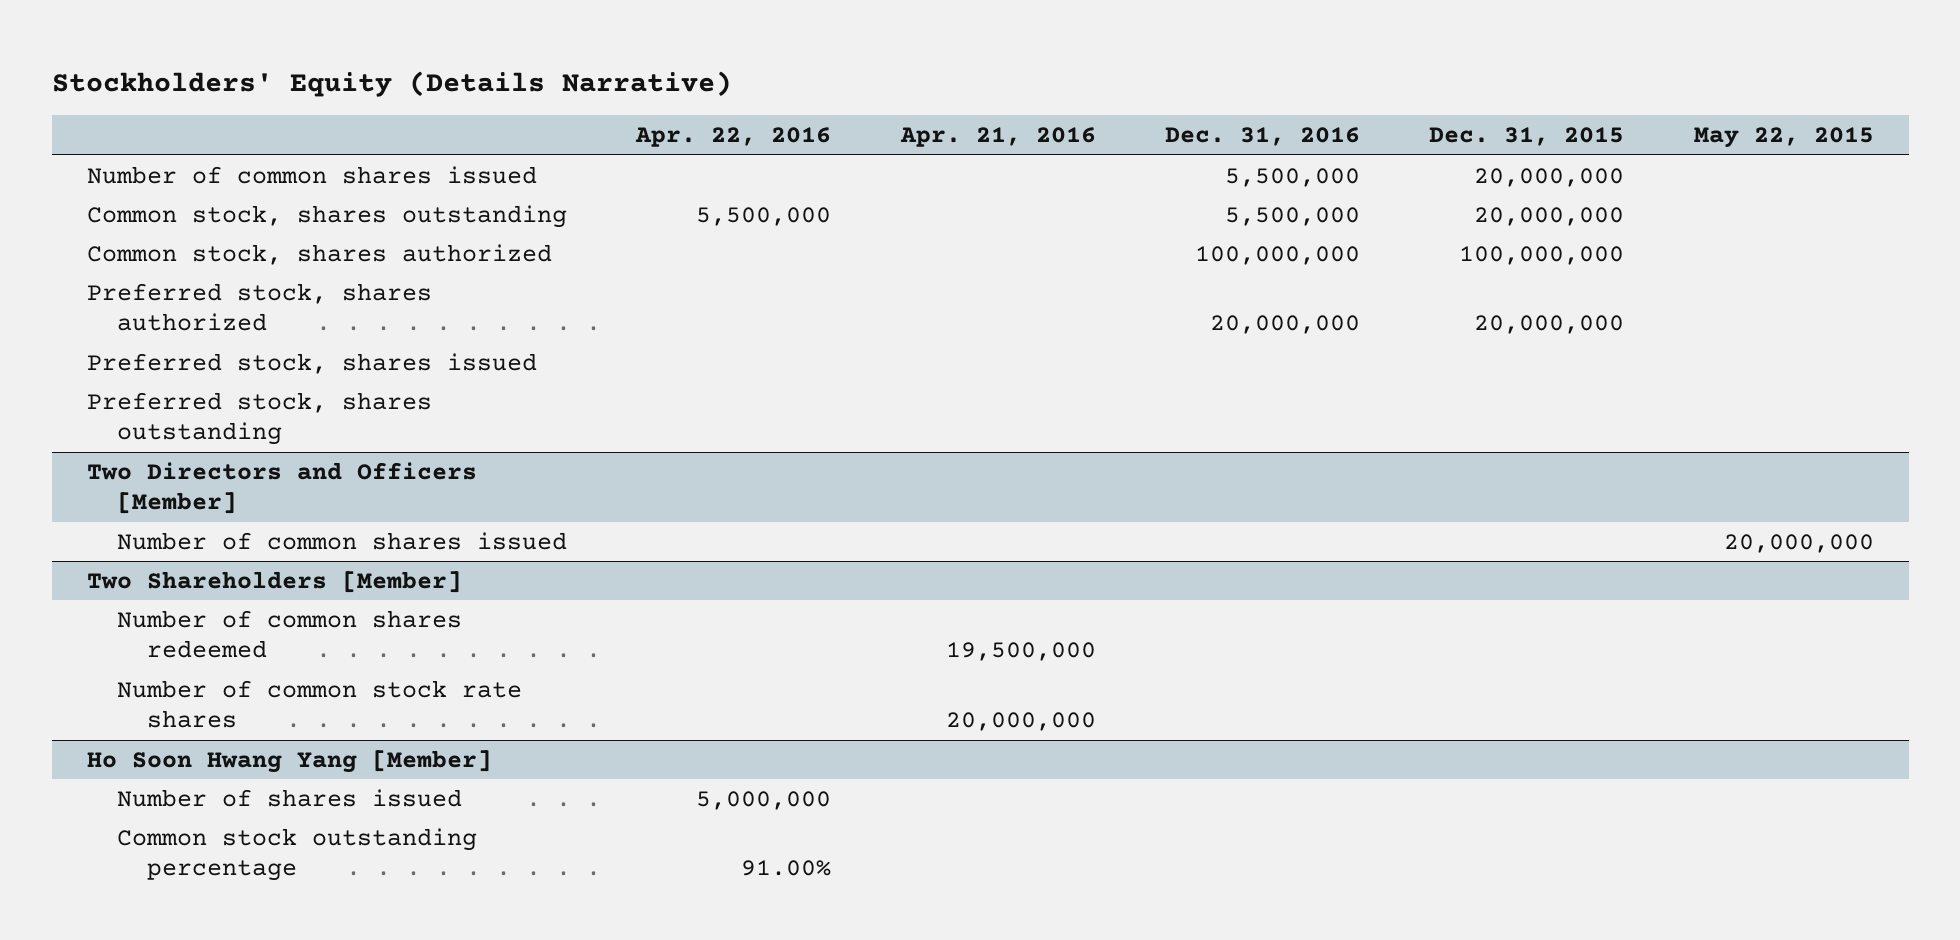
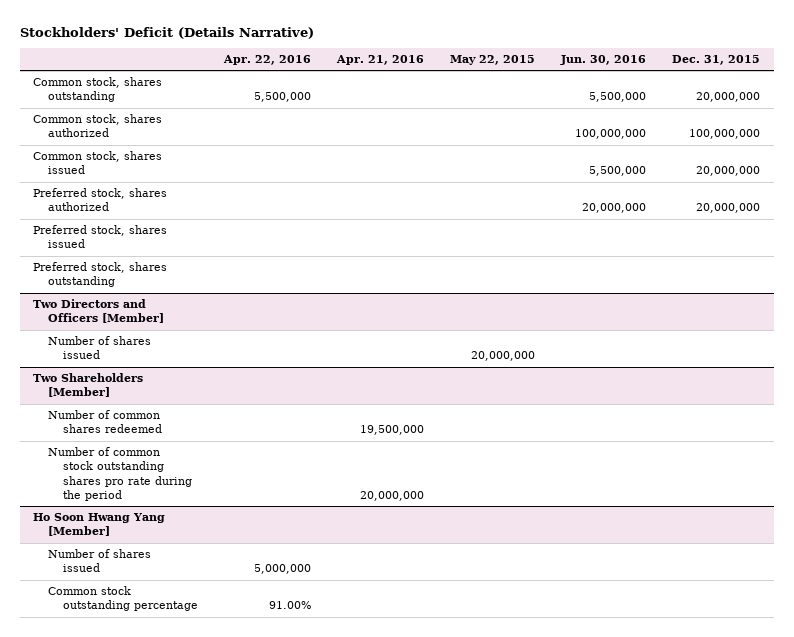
- Stockholders' Equity (Details Narrative)
+ Stockholders' Deficit (Details Narrative)
- | Apr. 22, 2016 | Apr. 21, 2016 | Dec. 31, 2016 | Dec. 31, 2015 | May 22, 2015
+ | Apr. 22, 2016 | Apr. 21, 2016 | May 22, 2015 | Jun. 30, 2016 | Dec. 31, 2015
- Number of common shares issued | | | 5,500,000 | 20,000,000 |
+ Common stock, shares issued | | | | 5,500,000 | 20,000,000
@ Two Directors and Officers [Member]
- Number of common shares issued | | | | | 20,000,000
+ Number of shares issued | | | 20,000,000 | |
@ Two Shareholders [Member]
- Number of common stock rate shares | | 20,000,000 | | |
+ Number of common stock outstanding shares pro rate during the period | | 20,000,000 | | |

